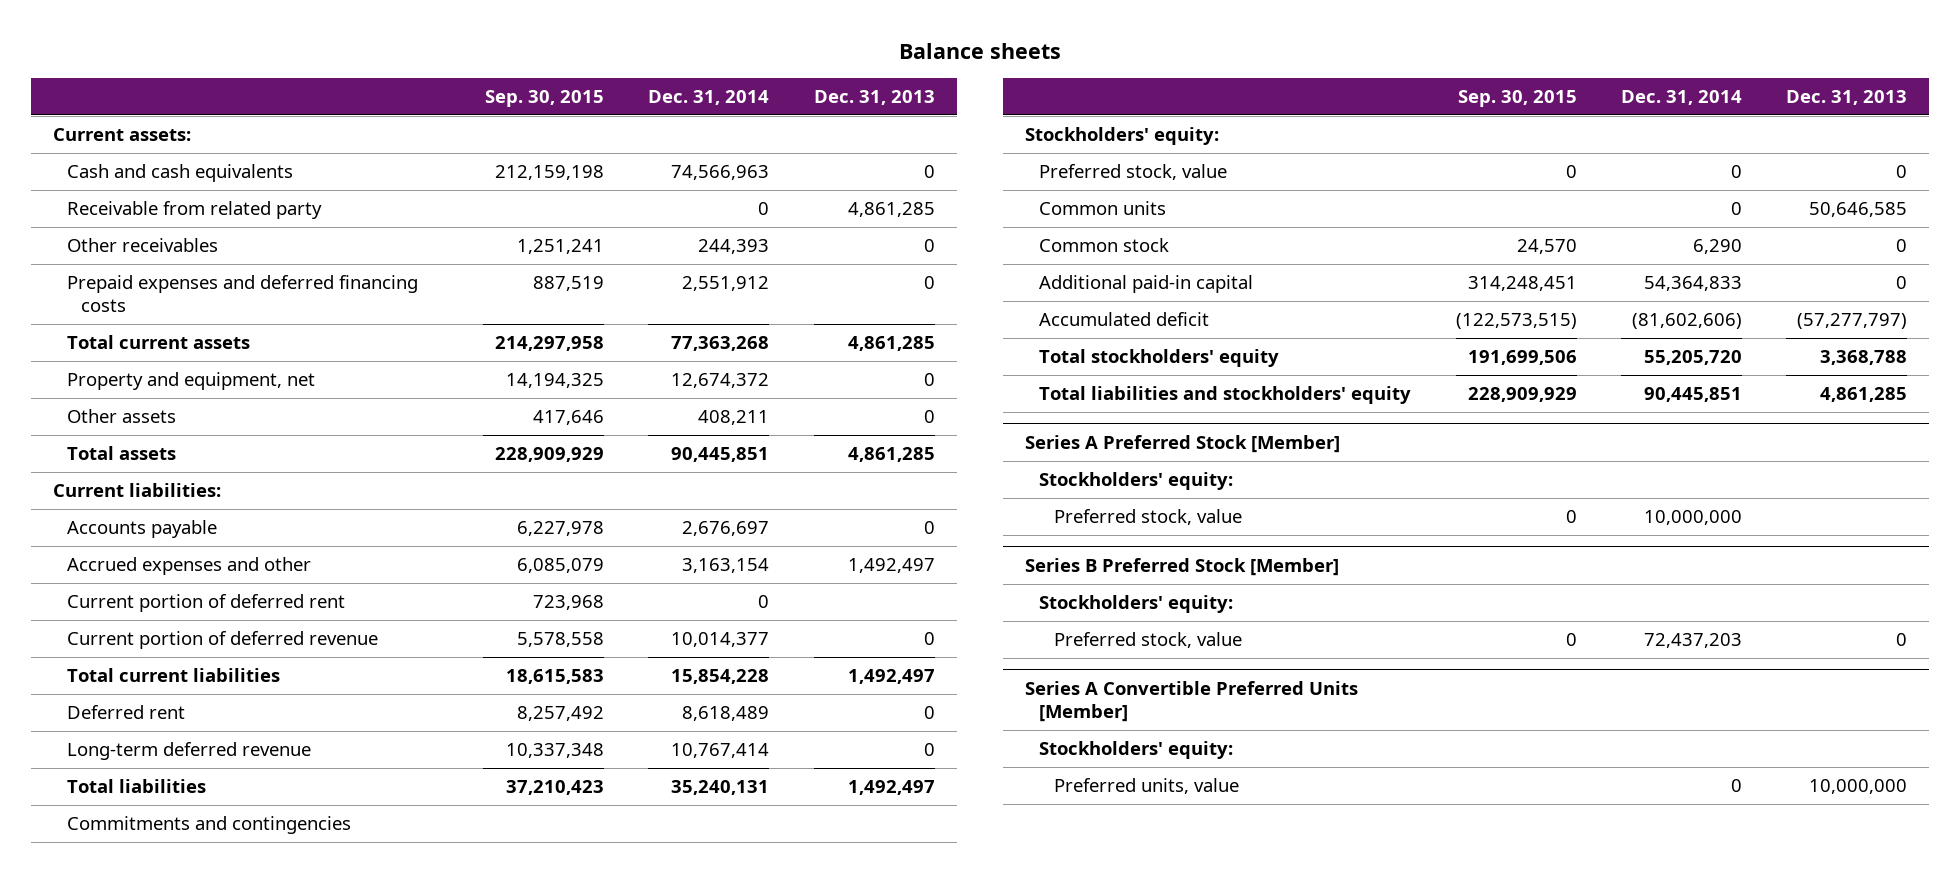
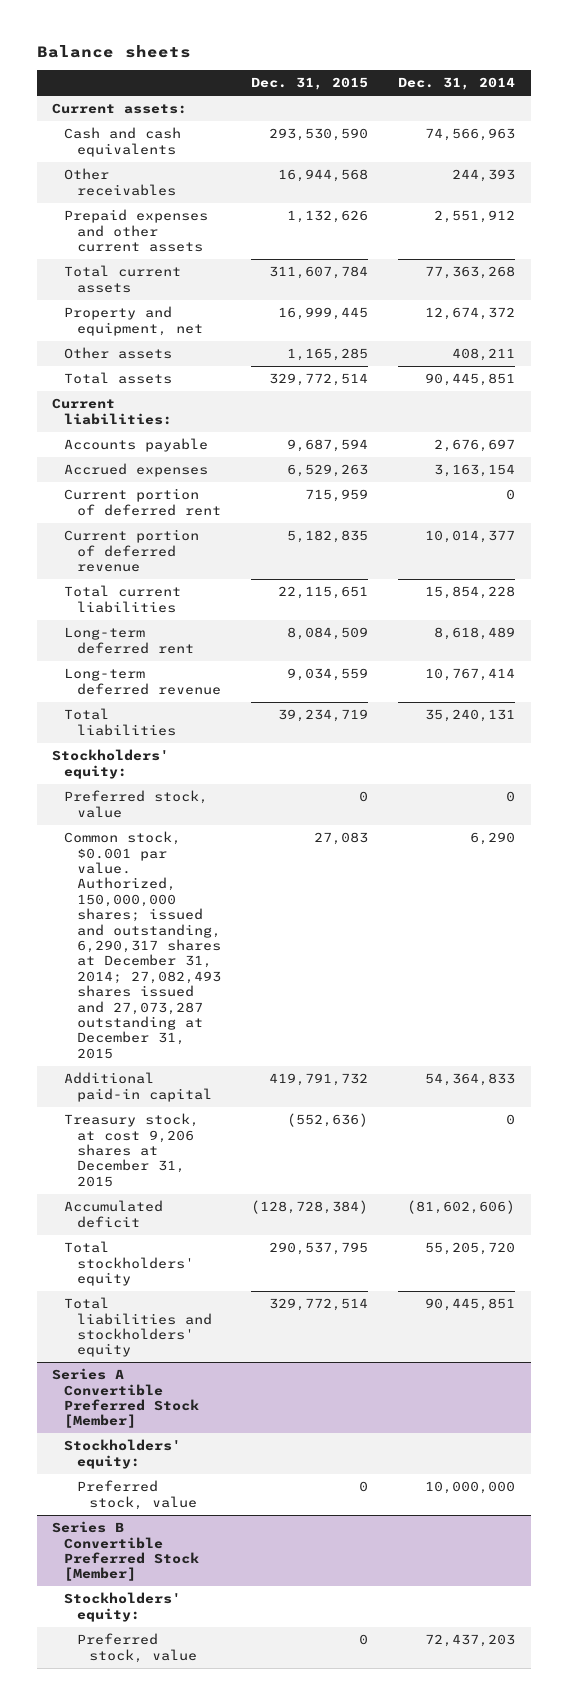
- | Sep. 30, 2015 | Dec. 31, 2014 | Dec. 31, 2013
+ | Dec. 31, 2015 | Dec. 31, 2014
- Receivable from related party | | 0 | 4,861,285
- Prepaid expenses and deferred financing costs | 887,519 | 2,551,912 | 0
+ Prepaid expenses and other current assets | 1,132,626 | 2,551,912
- Accrued expenses and other | 6,085,079 | 3,163,154 | 1,492,497
+ Accrued expenses | 6,529,263 | 3,163,154
- Deferred rent | 8,257,492 | 8,618,489 | 0
+ Long-term deferred rent | 8,084,509 | 8,618,489
- Commitments and contingencies
- Common units | | 0 | 50,646,585
- Common stock | 24,570 | 6,290 | 0
+ Common stock, $0.001 par value. Authorized, 150,000,000 shares; issued and outstanding, 6,290,317 shares at December 31, 2014; 27,082,493 shares issued and 27,073,287 outstanding at December 31, 2015 | 27,083 | 6,290
+ Treasury stock, at cost 9,206 shares at December 31, 2015 | (552,636) | 0
- Series A Preferred Stock [Member]
+ Series A Convertible Preferred Stock [Member]
- Series B Preferred Stock [Member]
+ Series B Convertible Preferred Stock [Member]
- Series A Convertible Preferred Units [Member]
- Stockholders' equity:
- Preferred units, value | | 0 | 10,000,000

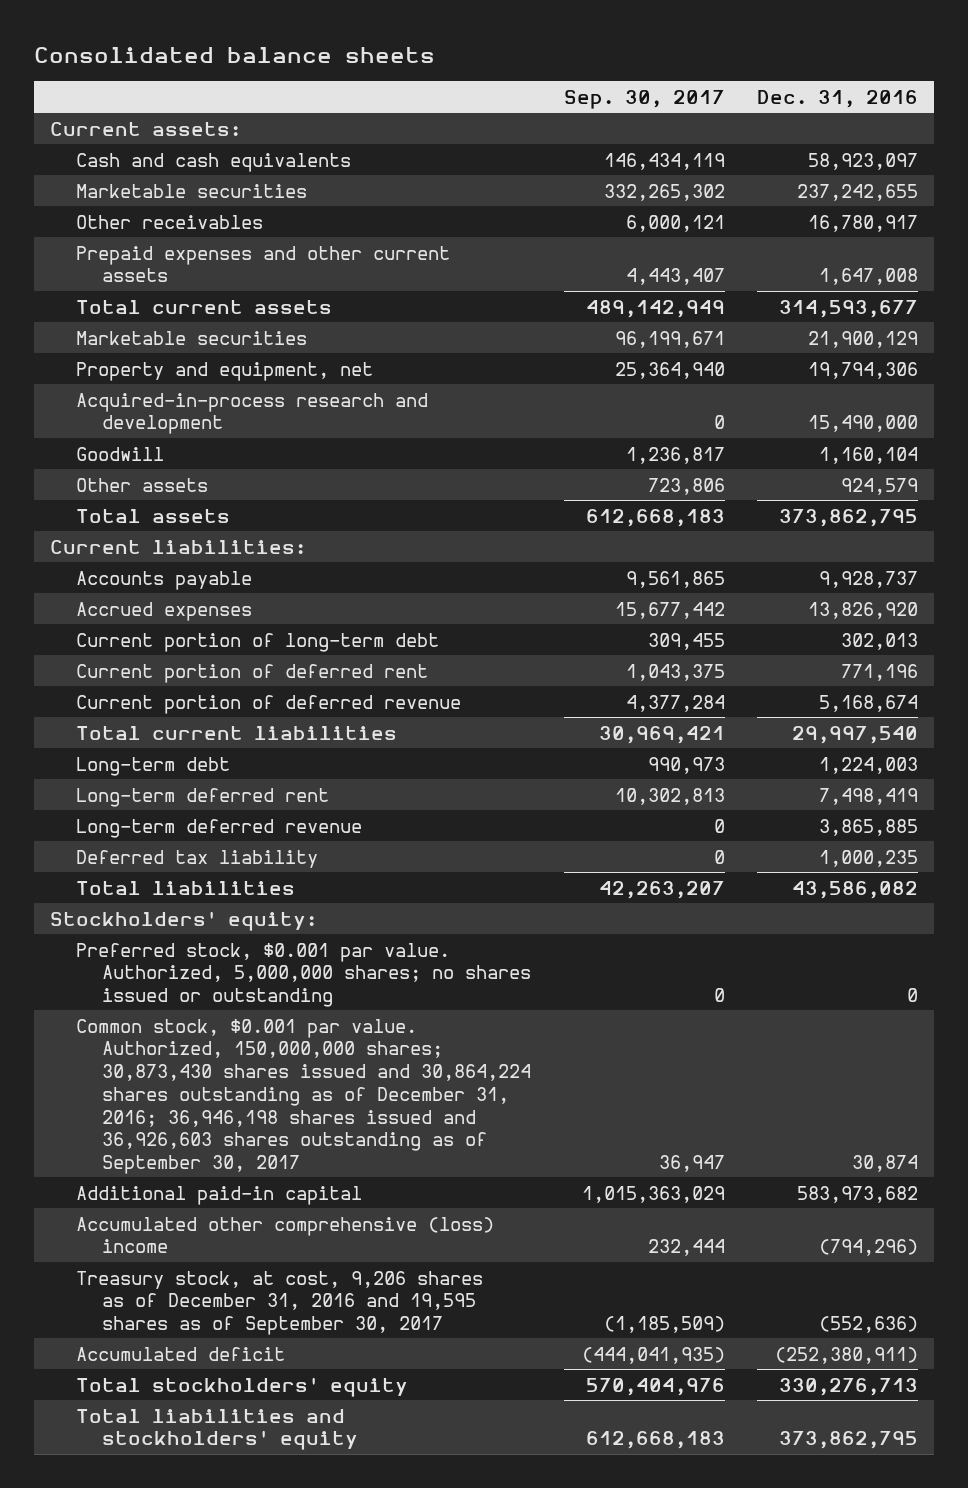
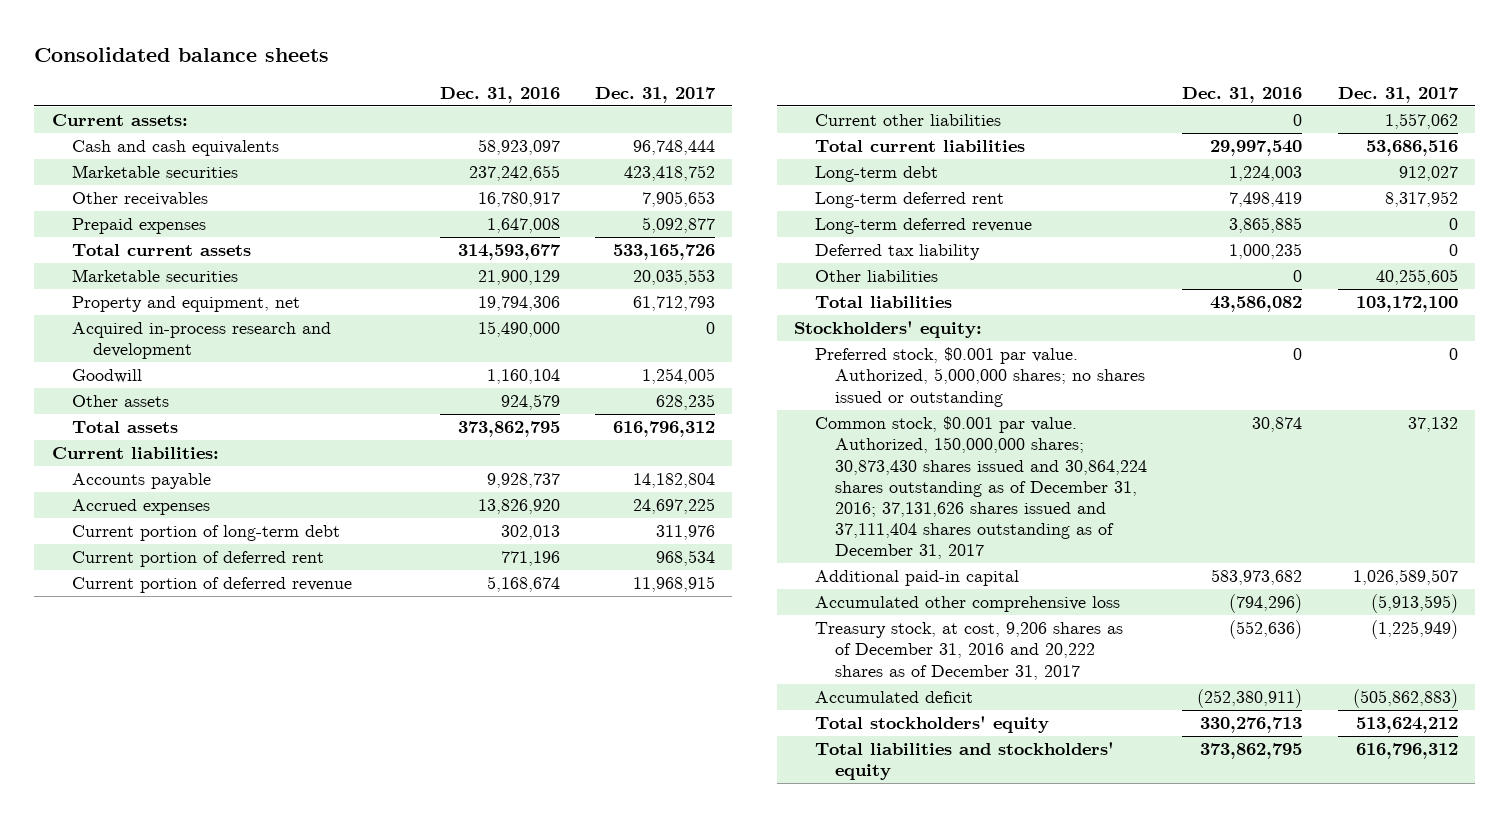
- | Sep. 30, 2017 | Dec. 31, 2016
+ | Dec. 31, 2016 | Dec. 31, 2017
- Prepaid expenses and other current assets | 4,443,407 | 1,647,008
+ Prepaid expenses | 1,647,008 | 5,092,877
- Acquired-in-process research and development | 0 | 15,490,000
+ Acquired in-process research and development | 15,490,000 | 0
+ Current other liabilities | 0 | 1,557,062
+ Other liabilities | 0 | 40,255,605
- Common stock, $0.001 par value. Authorized, 150,000,000 shares; 30,873,430 shares issued and 30,864,224 shares outstanding as of December 31, 2016; 36,946,198 shares issued and 36,926,603 shares outstanding as of September 30, 2017 | 36,947 | 30,874
+ Common stock, $0.001 par value. Authorized, 150,000,000 shares; 30,873,430 shares issued and 30,864,224 shares outstanding as of December 31, 2016; 37,131,626 shares issued and 37,111,404 shares outstanding as of December 31, 2017 | 30,874 | 37,132
- Accumulated other comprehensive (loss) income | 232,444 | (794,296)
- Treasury stock, at cost, 9,206 shares as of December 31, 2016 and 19,595 shares as of September 30, 2017 | (1,185,509) | (552,636)
+ Accumulated other comprehensive loss | (794,296) | (5,913,595)
+ Treasury stock, at cost, 9,206 shares as of December 31, 2016 and 20,222 shares as of December 31, 2017 | (552,636) | (1,225,949)

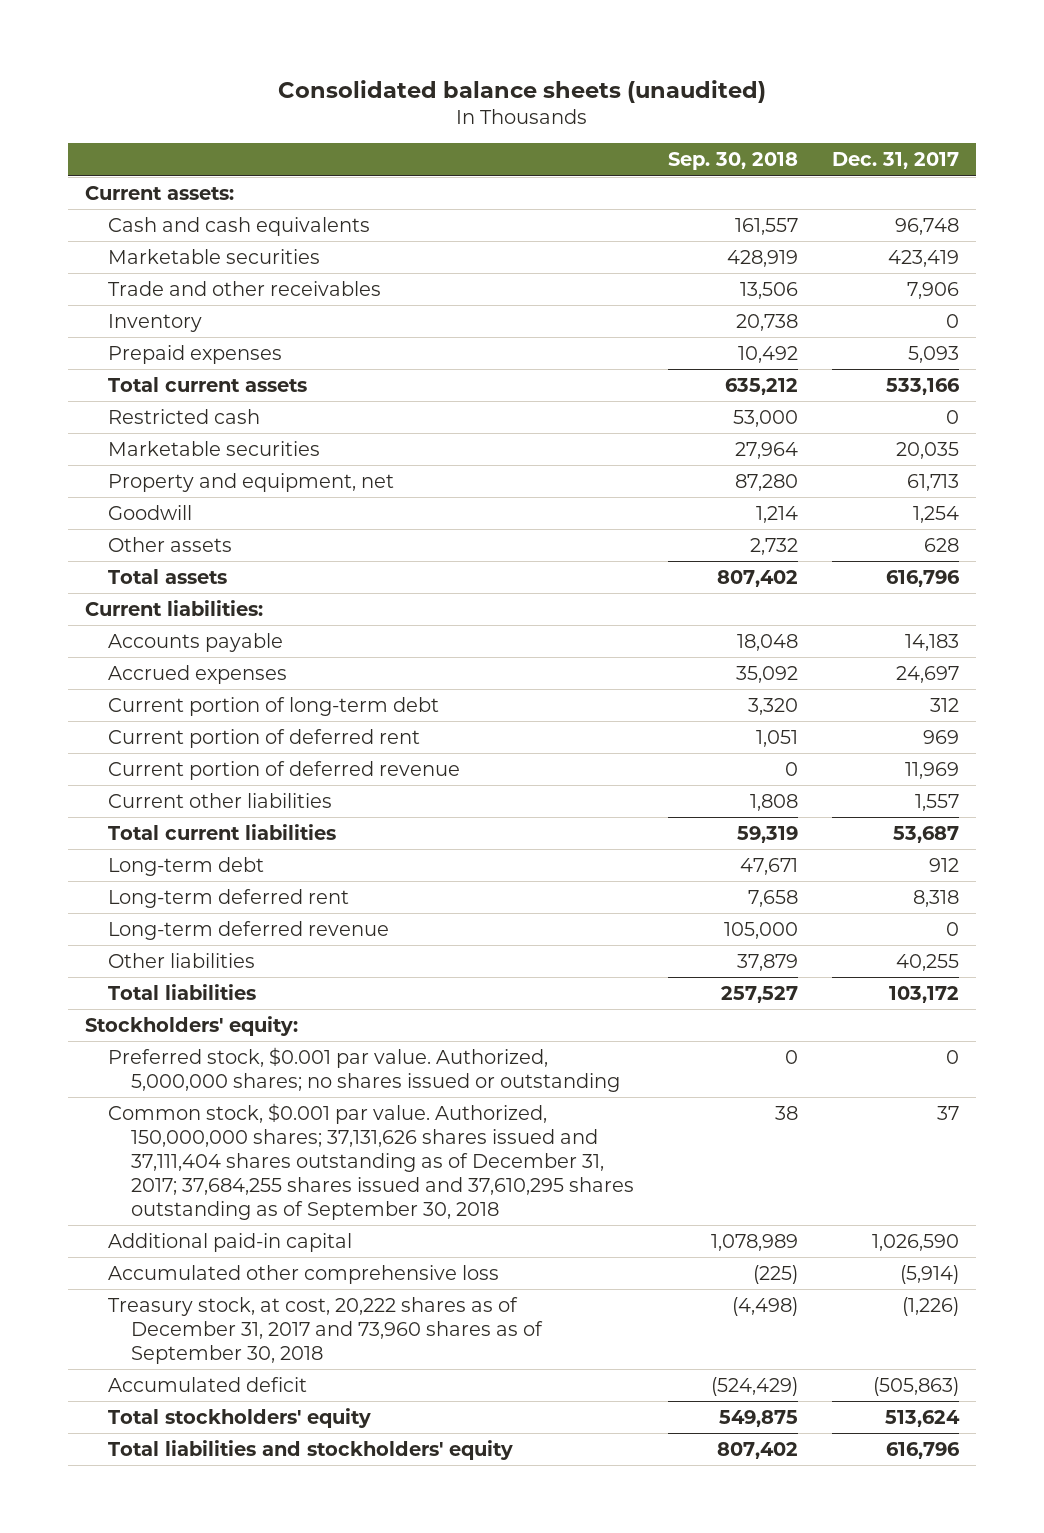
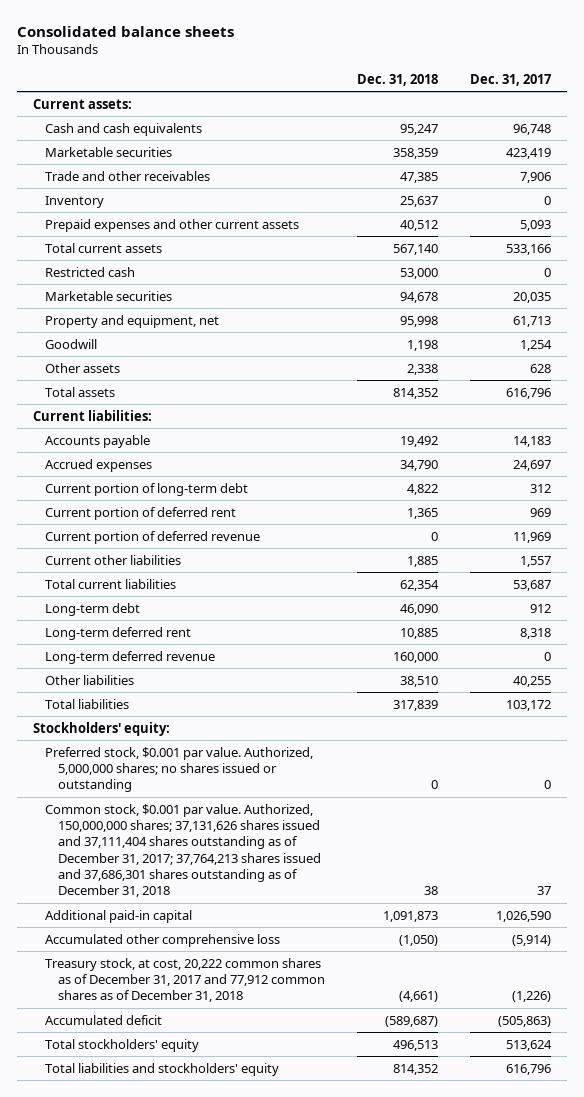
- Consolidated balance sheets (unaudited)
+ Consolidated balance sheets
- | Sep. 30, 2018 | Dec. 31, 2017
+ | Dec. 31, 2018 | Dec. 31, 2017
- Prepaid expenses | 10,492 | 5,093
+ Prepaid expenses and other current assets | 40,512 | 5,093
- Common stock, $0.001 par value. Authorized, 150,000,000 shares; 37,131,626 shares issued and 37,111,404 shares outstanding as of December 31, 2017; 37,684,255 shares issued and 37,610,295 shares outstanding as of September 30, 2018 | 38 | 37
+ Common stock, $0.001 par value. Authorized, 150,000,000 shares; 37,131,626 shares issued and 37,111,404 shares outstanding as of December 31, 2017; 37,764,213 shares issued and 37,686,301 shares outstanding as of December 31, 2018 | 38 | 37
- Treasury stock, at cost, 20,222 shares as of December 31, 2017 and 73,960 shares as of September 30, 2018 | (4,498) | (1,226)
+ Treasury stock, at cost, 20,222 common shares as of December 31, 2017 and 77,912 common shares as of December 31, 2018 | (4,661) | (1,226)

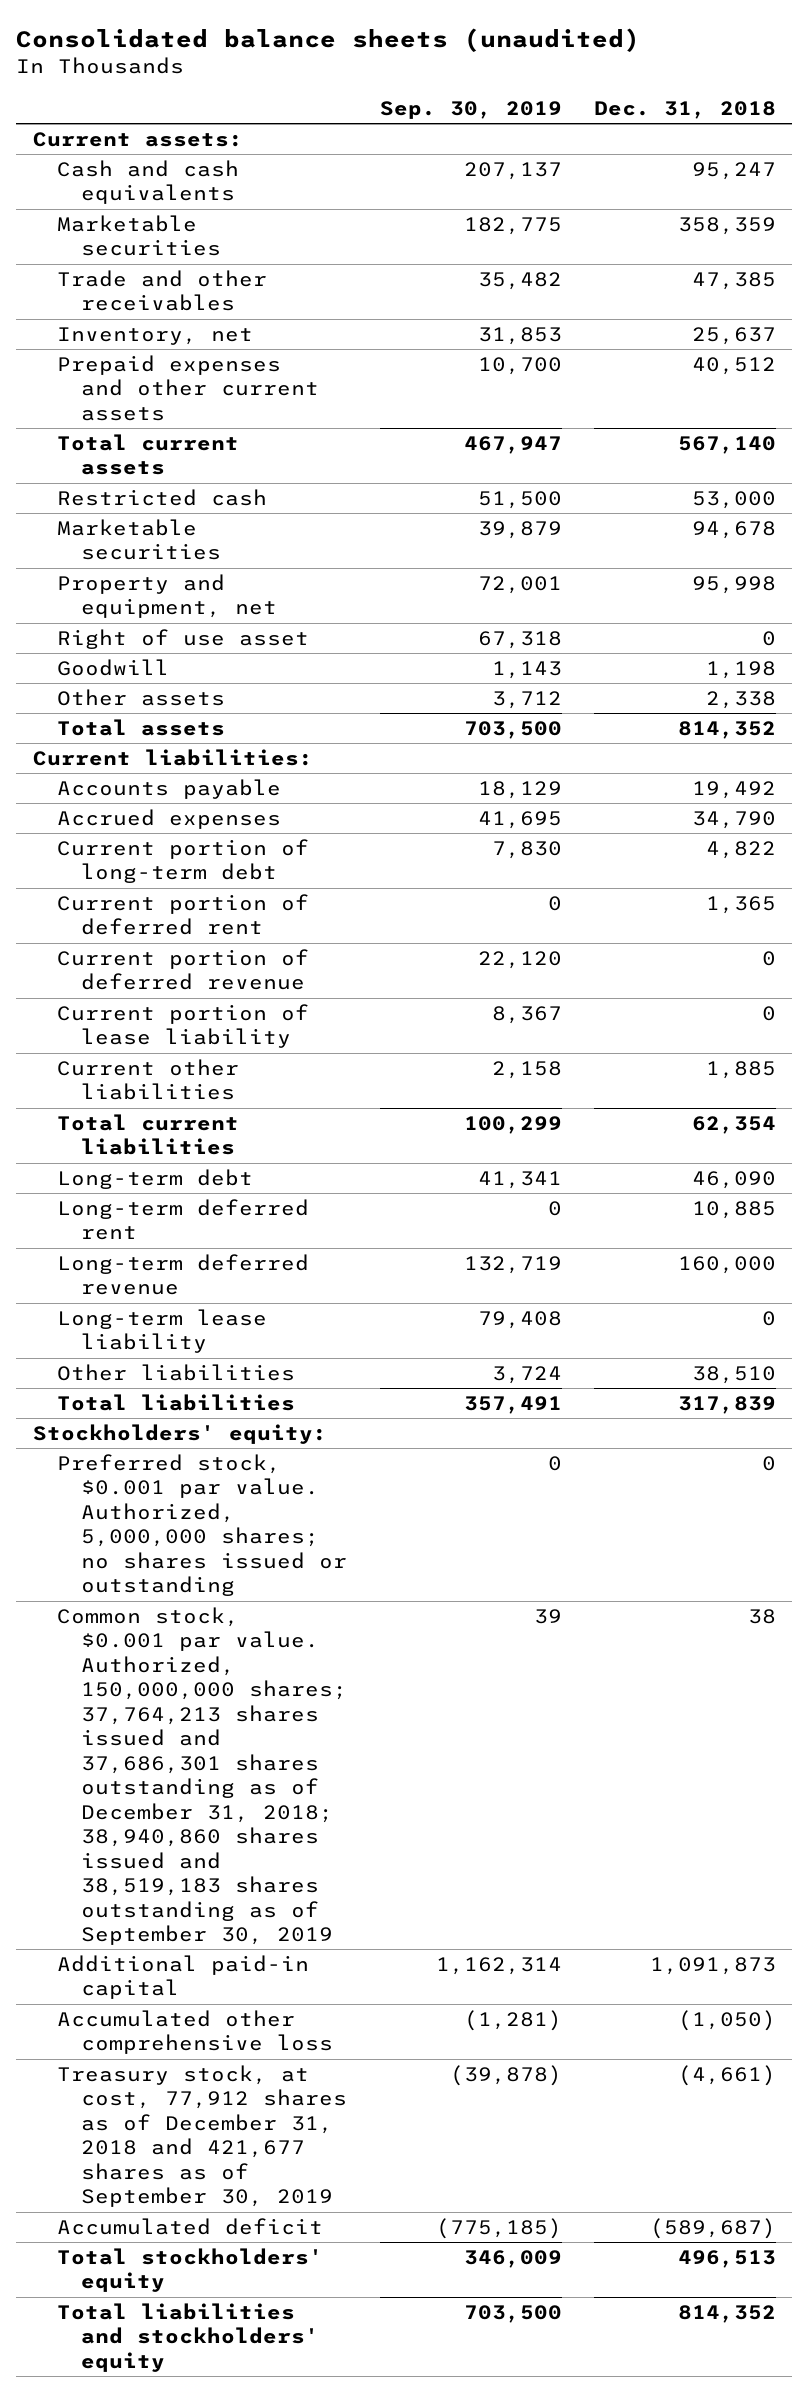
- Consolidated balance sheets
+ Consolidated balance sheets (unaudited)
- | Dec. 31, 2018 | Dec. 31, 2017
+ | Sep. 30, 2019 | Dec. 31, 2018
- Inventory | 25,637 | 0
+ Inventory, net | 31,853 | 25,637
+ Right of use asset | 67,318 | 0
+ Current portion of lease liability | 8,367 | 0
+ Long-term lease liability | 79,408 | 0
- Common stock, $0.001 par value. Authorized, 150,000,000 shares; 37,131,626 shares issued and 37,111,404 shares outstanding as of December 31, 2017; 37,764,213 shares issued and 37,686,301 shares outstanding as of December 31, 2018 | 38 | 37
+ Common stock, $0.001 par value. Authorized, 150,000,000 shares; 37,764,213 shares issued and 37,686,301 shares outstanding as of December 31, 2018; 38,940,860 shares issued and 38,519,183 shares outstanding as of September 30, 2019 | 39 | 38
- Treasury stock, at cost, 20,222 common shares as of December 31, 2017 and 77,912 common shares as of December 31, 2018 | (4,661) | (1,226)
+ Treasury stock, at cost, 77,912 shares as of December 31, 2018 and 421,677 shares as of September 30, 2019 | (39,878) | (4,661)

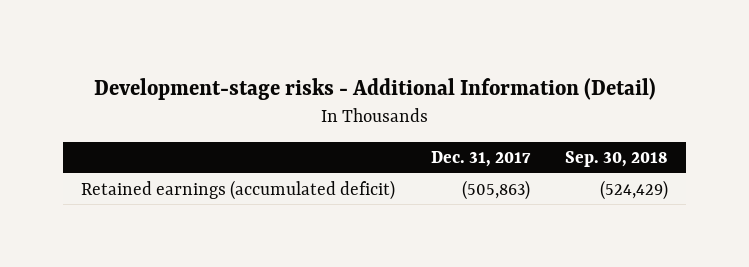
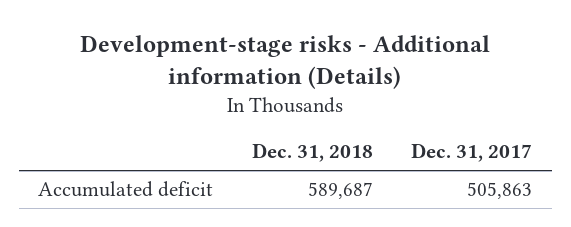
- Development-stage risks - Additional Information (Detail)
+ Development-stage risks - Additional information (Details)
- | Dec. 31, 2017 | Sep. 30, 2018
+ | Dec. 31, 2018 | Dec. 31, 2017
- Retained earnings (accumulated deficit) | (505,863) | (524,429)
+ Accumulated deficit | 589,687 | 505,863

